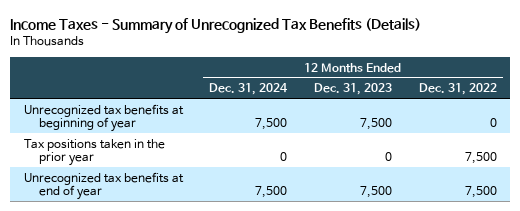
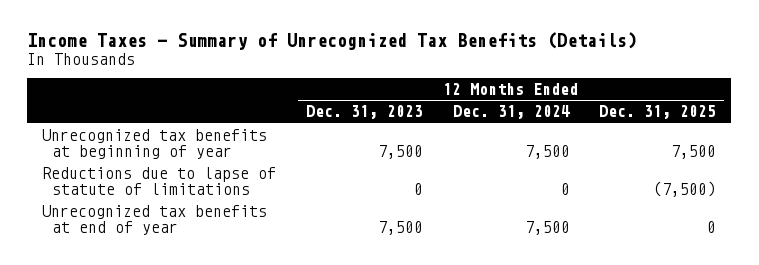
- | 12 Months Ended Dec. 31, 2024 | 12 Months Ended Dec. 31, 2023 | 12 Months Ended Dec. 31, 2022
+ | 12 Months Ended Dec. 31, 2023 | 12 Months Ended Dec. 31, 2024 | 12 Months Ended Dec. 31, 2025
- Tax positions taken in the prior year | 0 | 0 | 7,500
+ Reductions due to lapse of statute of limitations | 0 | 0 | (7,500)

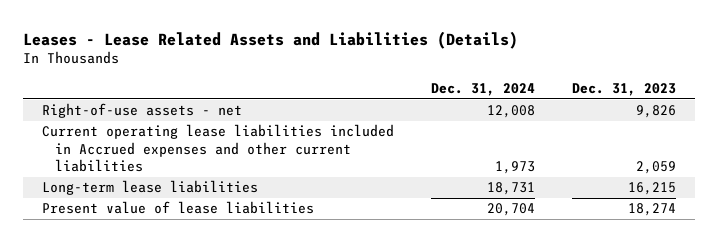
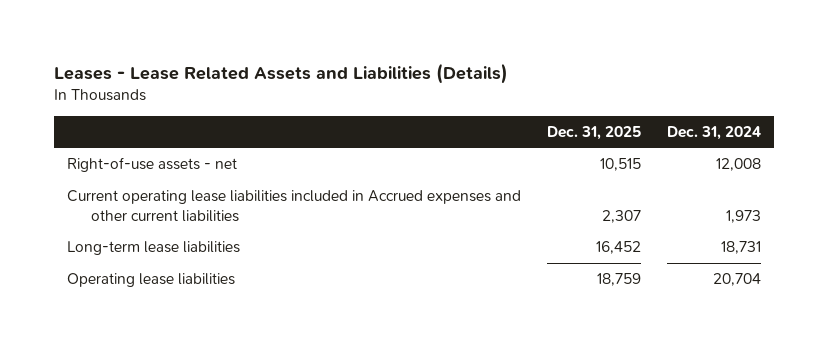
- | Dec. 31, 2024 | Dec. 31, 2023
+ | Dec. 31, 2025 | Dec. 31, 2024
- Present value of lease liabilities | 20,704 | 18,274
+ Operating lease liabilities | 18,759 | 20,704

